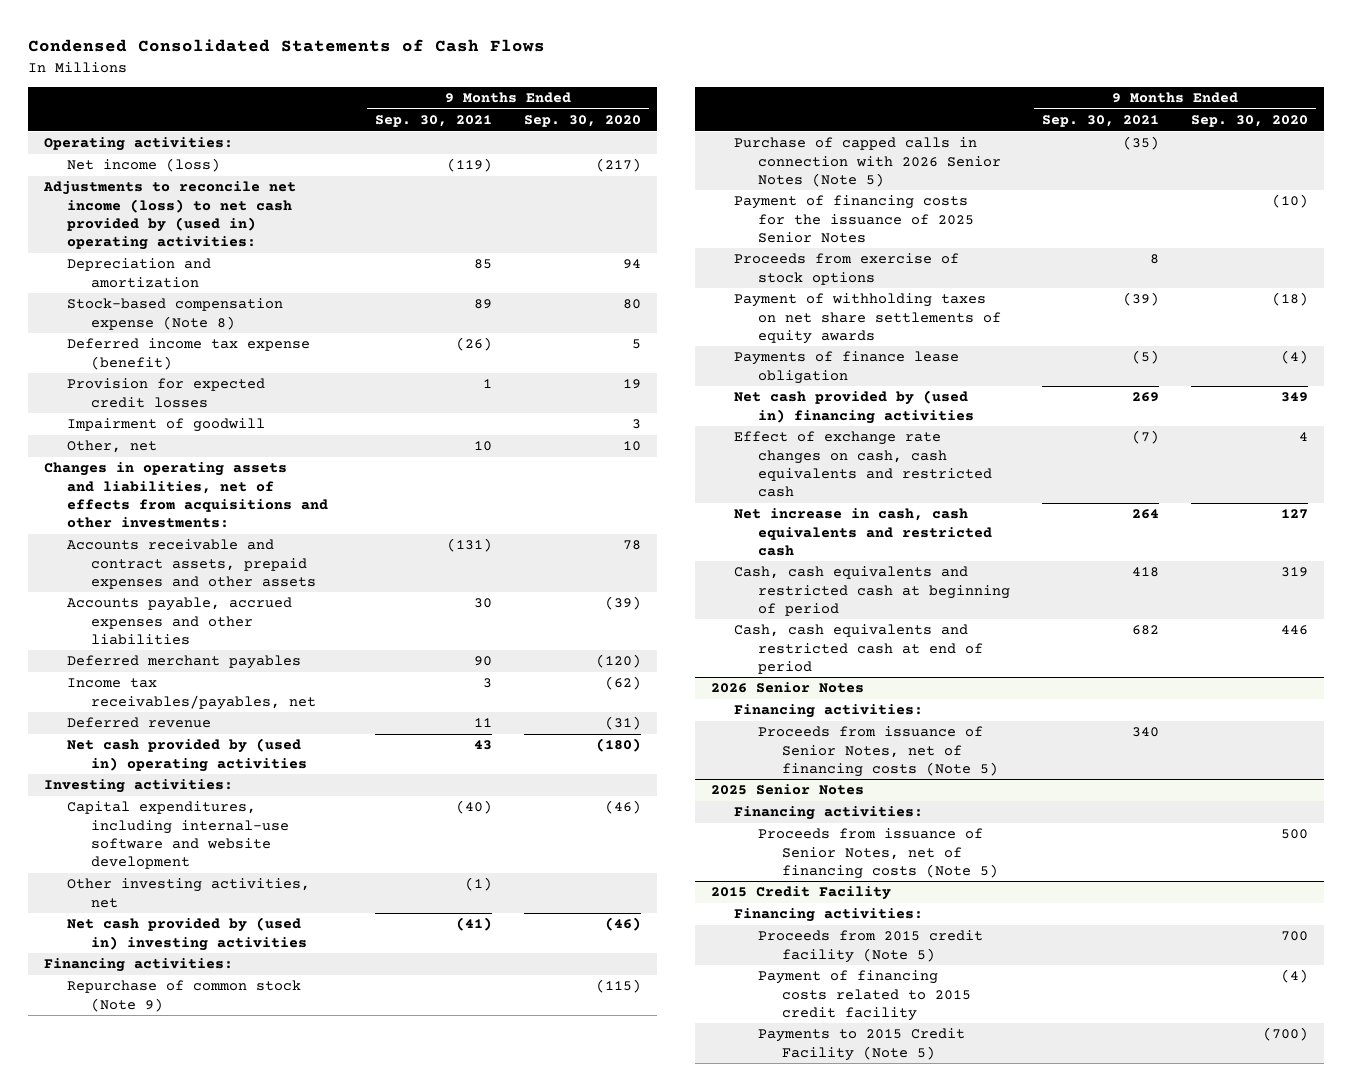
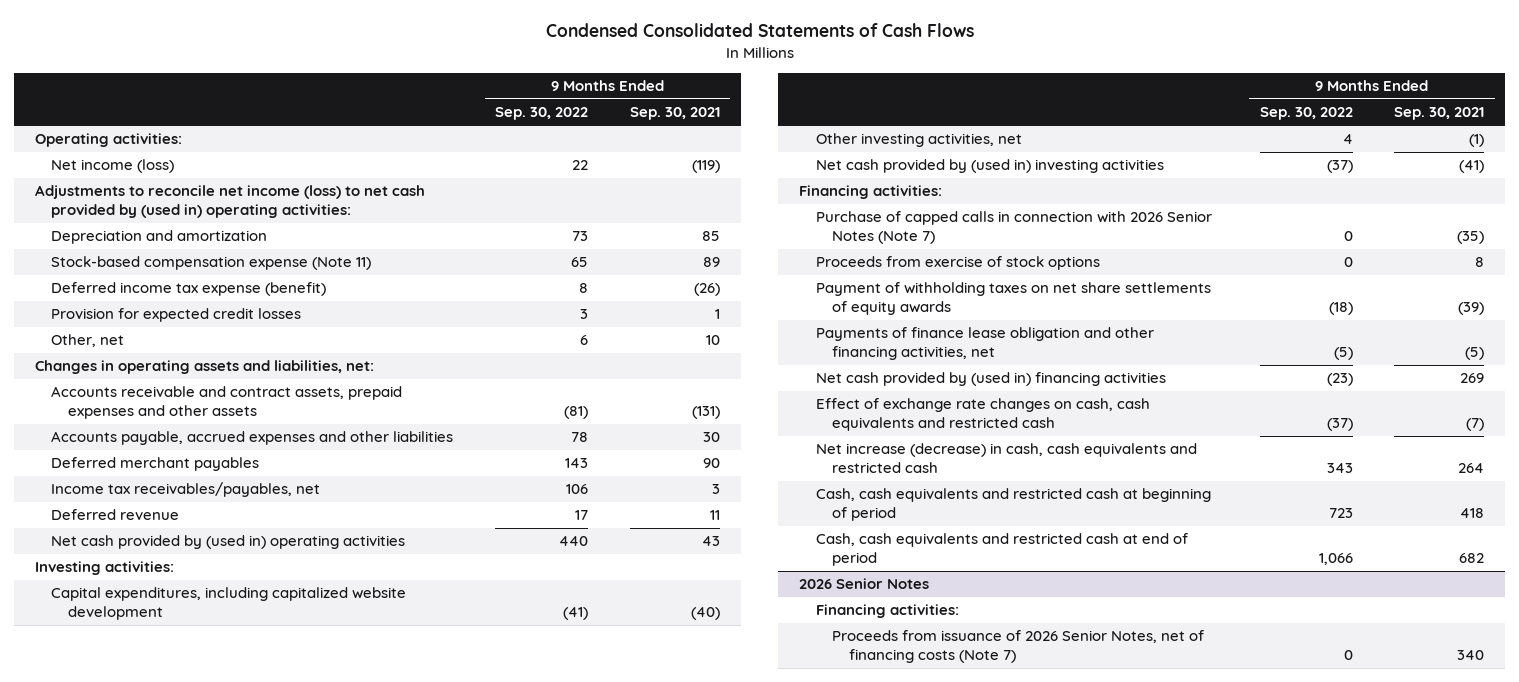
- | 9 Months Ended Sep. 30, 2021 | 9 Months Ended Sep. 30, 2020
+ | 9 Months Ended Sep. 30, 2022 | 9 Months Ended Sep. 30, 2021
- Stock-based compensation expense (Note 8) | 89 | 80
+ Stock-based compensation expense (Note 11) | 65 | 89
- Impairment of goodwill | | 3
- Changes in operating assets and liabilities, net of effects from acquisitions and other investments:
+ Changes in operating assets and liabilities, net:
- Capital expenditures, including internal-use software and website development | (40) | (46)
+ Capital expenditures, including capitalized website development | (41) | (40)
- Repurchase of common stock (Note 9) | | (115)
- Purchase of capped calls in connection with 2026 Senior Notes (Note 5) | (35) |
- Payment of financing costs for the issuance of 2025 Senior Notes | | (10)
+ Purchase of capped calls in connection with 2026 Senior Notes (Note 7) | 0 | (35)
- Payments of finance lease obligation | (5) | (4)
+ Payments of finance lease obligation and other financing activities, net | (5) | (5)
- Net increase in cash, cash equivalents and restricted cash | 264 | 127
+ Net increase (decrease) in cash, cash equivalents and restricted cash | 343 | 264
@ 2026 Senior Notes
- Proceeds from issuance of Senior Notes, net of financing costs (Note 5) | 340 |
- 2025 Senior Notes
- Financing activities:
- Proceeds from issuance of Senior Notes, net of financing costs (Note 5) | | 500
- 2015 Credit Facility
- Financing activities:
- Proceeds from 2015 credit facility (Note 5) | | 700
- Payment of financing costs related to 2015 credit facility | | (4)
- Payments to 2015 Credit Facility (Note 5) | | (700)
@ 2026 Senior Notes
+ Proceeds from issuance of 2026 Senior Notes, net of financing costs (Note 7) | 0 | 340

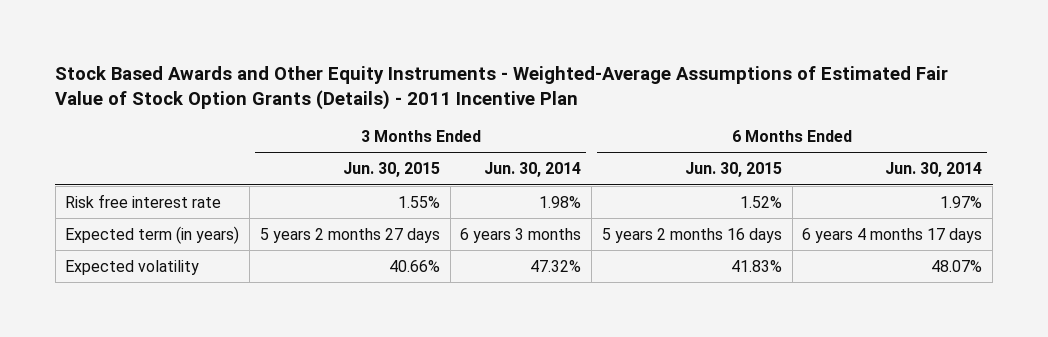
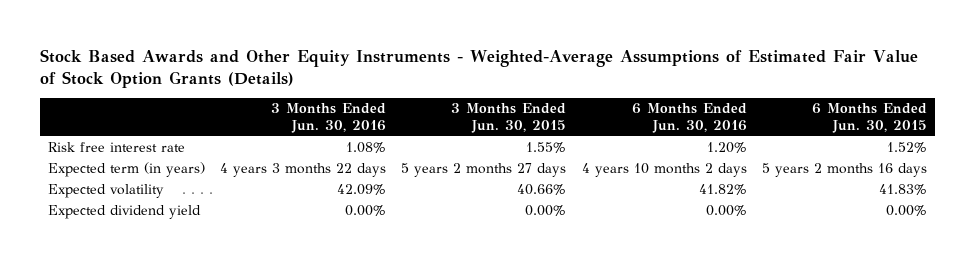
- Stock Based Awards and Other Equity Instruments - Weighted-Average Assumptions of Estimated Fair Value of Stock Option Grants (Details) - 2011 Incentive Plan
+ Stock Based Awards and Other Equity Instruments - Weighted-Average Assumptions of Estimated Fair Value of Stock Option Grants (Details)
- | 3 Months Ended Jun. 30, 2015 | 3 Months Ended Jun. 30, 2014 | 6 Months Ended Jun. 30, 2015 | 6 Months Ended Jun. 30, 2014
+ | 3 Months Ended Jun. 30, 2016 | 3 Months Ended Jun. 30, 2015 | 6 Months Ended Jun. 30, 2016 | 6 Months Ended Jun. 30, 2015
+ Expected dividend yield | 0.00% | 0.00% | 0.00% | 0.00%

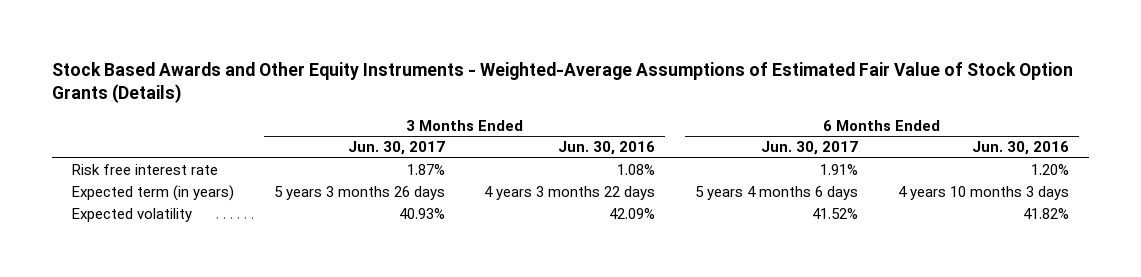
- | 3 Months Ended Jun. 30, 2016 | 3 Months Ended Jun. 30, 2015 | 6 Months Ended Jun. 30, 2016 | 6 Months Ended Jun. 30, 2015
+ | 3 Months Ended Jun. 30, 2017 | 3 Months Ended Jun. 30, 2016 | 6 Months Ended Jun. 30, 2017 | 6 Months Ended Jun. 30, 2016
- Expected term (in years) | 4 years 3 months 22 days | 5 years 2 months 27 days | 4 years 10 months 2 days | 5 years 2 months 16 days
+ Expected term (in years) | 5 years 3 months 26 days | 4 years 3 months 22 days | 5 years 4 months 6 days | 4 years 10 months 3 days
- Expected dividend yield | 0.00% | 0.00% | 0.00% | 0.00%

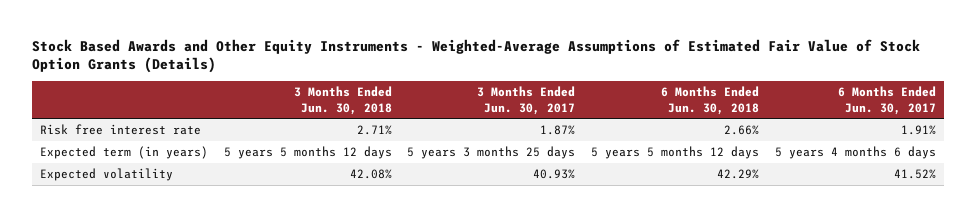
- | 3 Months Ended Jun. 30, 2017 | 3 Months Ended Jun. 30, 2016 | 6 Months Ended Jun. 30, 2017 | 6 Months Ended Jun. 30, 2016
+ | 3 Months Ended Jun. 30, 2018 | 3 Months Ended Jun. 30, 2017 | 6 Months Ended Jun. 30, 2018 | 6 Months Ended Jun. 30, 2017
- Expected term (in years) | 5 years 3 months 26 days | 4 years 3 months 22 days | 5 years 4 months 6 days | 4 years 10 months 3 days
+ Expected term (in years) | 5 years 5 months 12 days | 5 years 3 months 25 days | 5 years 5 months 12 days | 5 years 4 months 6 days

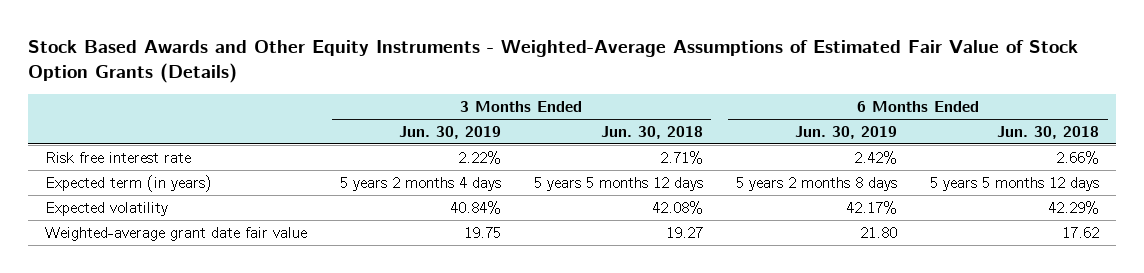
- | 3 Months Ended Jun. 30, 2018 | 3 Months Ended Jun. 30, 2017 | 6 Months Ended Jun. 30, 2018 | 6 Months Ended Jun. 30, 2017
+ | 3 Months Ended Jun. 30, 2019 | 3 Months Ended Jun. 30, 2018 | 6 Months Ended Jun. 30, 2019 | 6 Months Ended Jun. 30, 2018
+ Weighted-average grant date fair value | 19.75 | 19.27 | 21.80 | 17.62

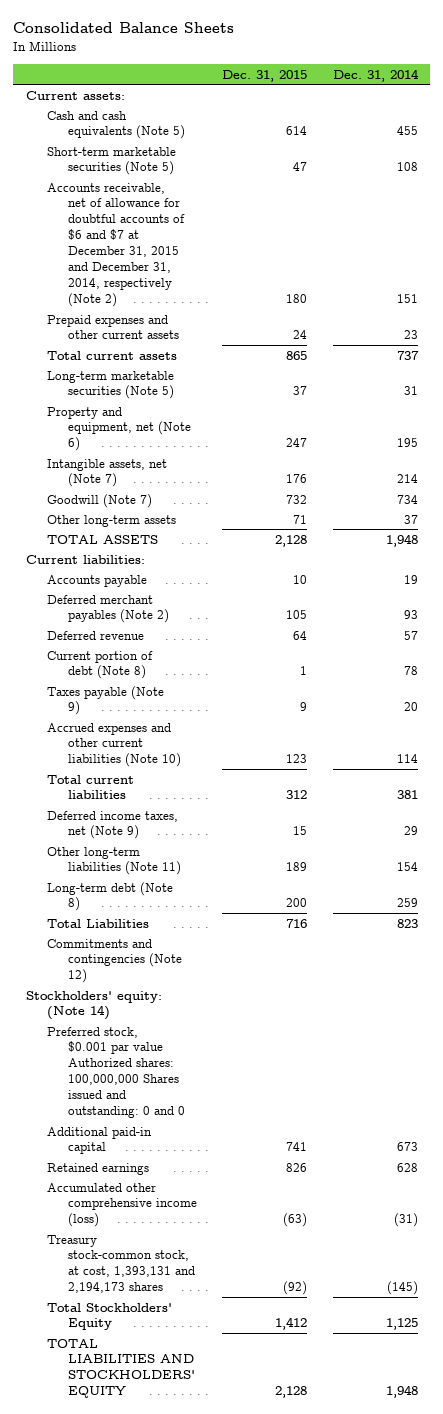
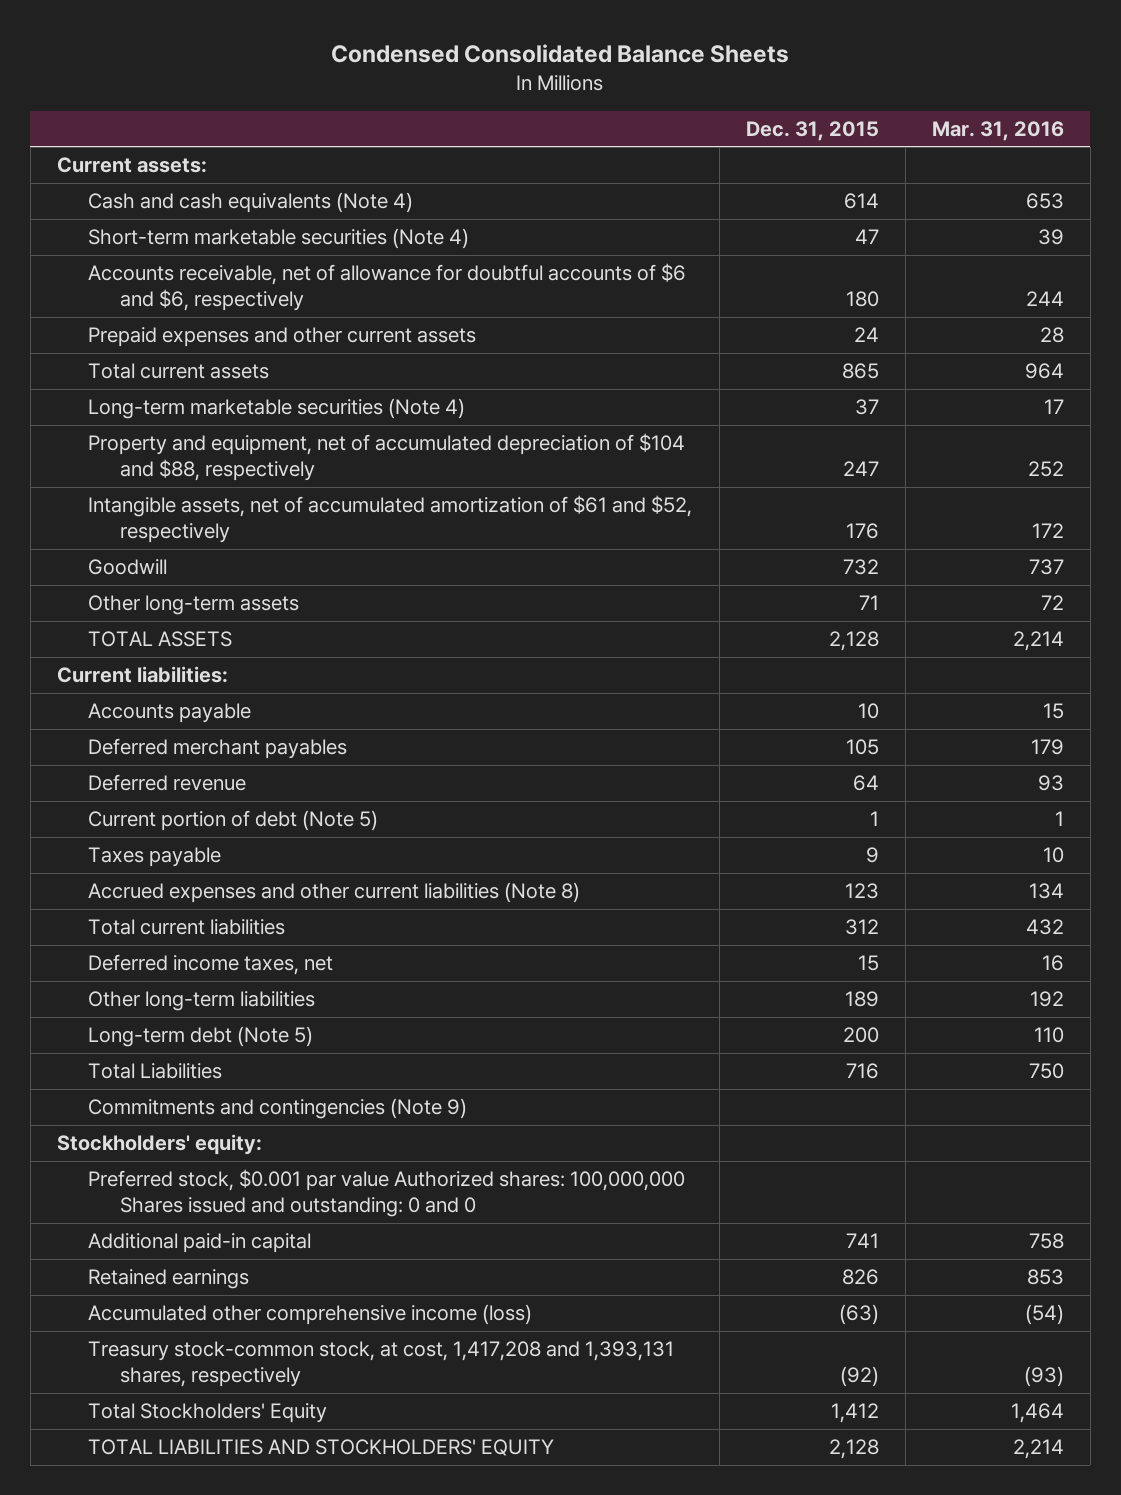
- Consolidated Balance Sheets
+ Condensed Consolidated Balance Sheets
- | Dec. 31, 2015 | Dec. 31, 2014
+ | Dec. 31, 2015 | Mar. 31, 2016
- Cash and cash equivalents (Note 5) | 614 | 455
- Short-term marketable securities (Note 5) | 47 | 108
- Accounts receivable, net of allowance for doubtful accounts of $6 and $7 at December 31, 2015 and December 31, 2014, respectively (Note 2) | 180 | 151
+ Cash and cash equivalents (Note 4) | 614 | 653
+ Short-term marketable securities (Note 4) | 47 | 39
+ Accounts receivable, net of allowance for doubtful accounts of $6 and $6, respectively | 180 | 244
- Long-term marketable securities (Note 5) | 37 | 31
- Property and equipment, net (Note 6) | 247 | 195
- Intangible assets, net (Note 7) | 176 | 214
- Goodwill (Note 7) | 732 | 734
+ Long-term marketable securities (Note 4) | 37 | 17
+ Property and equipment, net of accumulated depreciation of $104 and $88, respectively | 247 | 252
+ Intangible assets, net of accumulated amortization of $61 and $52, respectively | 176 | 172
+ Goodwill | 732 | 737
- Deferred merchant payables (Note 2) | 105 | 93
+ Deferred merchant payables | 105 | 179
- Current portion of debt (Note 8) | 1 | 78
- Taxes payable (Note 9) | 9 | 20
- Accrued expenses and other current liabilities (Note 10) | 123 | 114
+ Current portion of debt (Note 5) | 1 | 1
+ Taxes payable | 9 | 10
+ Accrued expenses and other current liabilities (Note 8) | 123 | 134
- Deferred income taxes, net (Note 9) | 15 | 29
- Other long-term liabilities (Note 11) | 189 | 154
- Long-term debt (Note 8) | 200 | 259
+ Deferred income taxes, net | 15 | 16
+ Other long-term liabilities | 189 | 192
+ Long-term debt (Note 5) | 200 | 110
- Commitments and contingencies (Note 12)
- Stockholders' equity: (Note 14)
+ Commitments and contingencies (Note 9)
+ Stockholders' equity:
- Treasury stock-common stock, at cost, 1,393,131 and 2,194,173 shares | (92) | (145)
+ Treasury stock-common stock, at cost, 1,417,208 and 1,393,131 shares, respectively | (92) | (93)

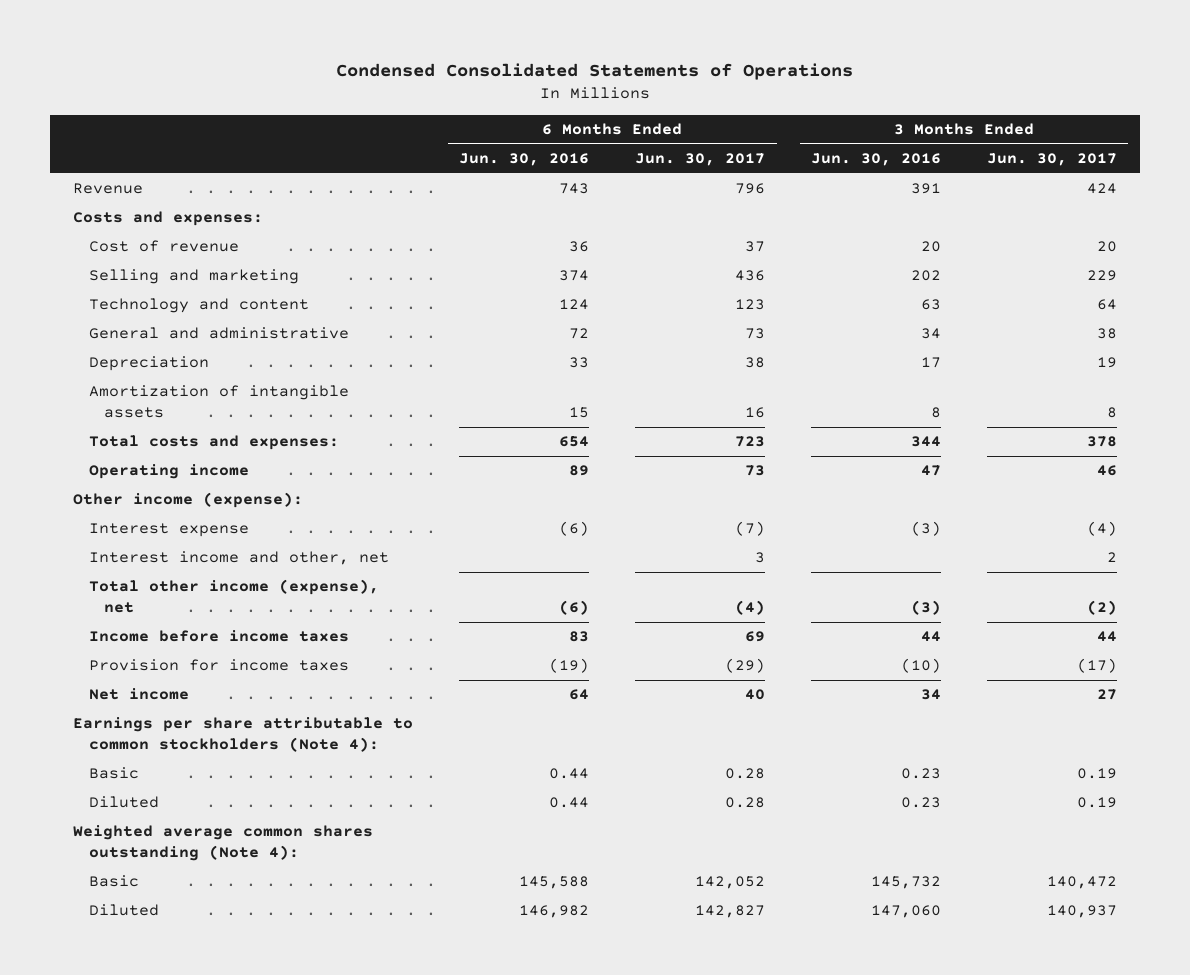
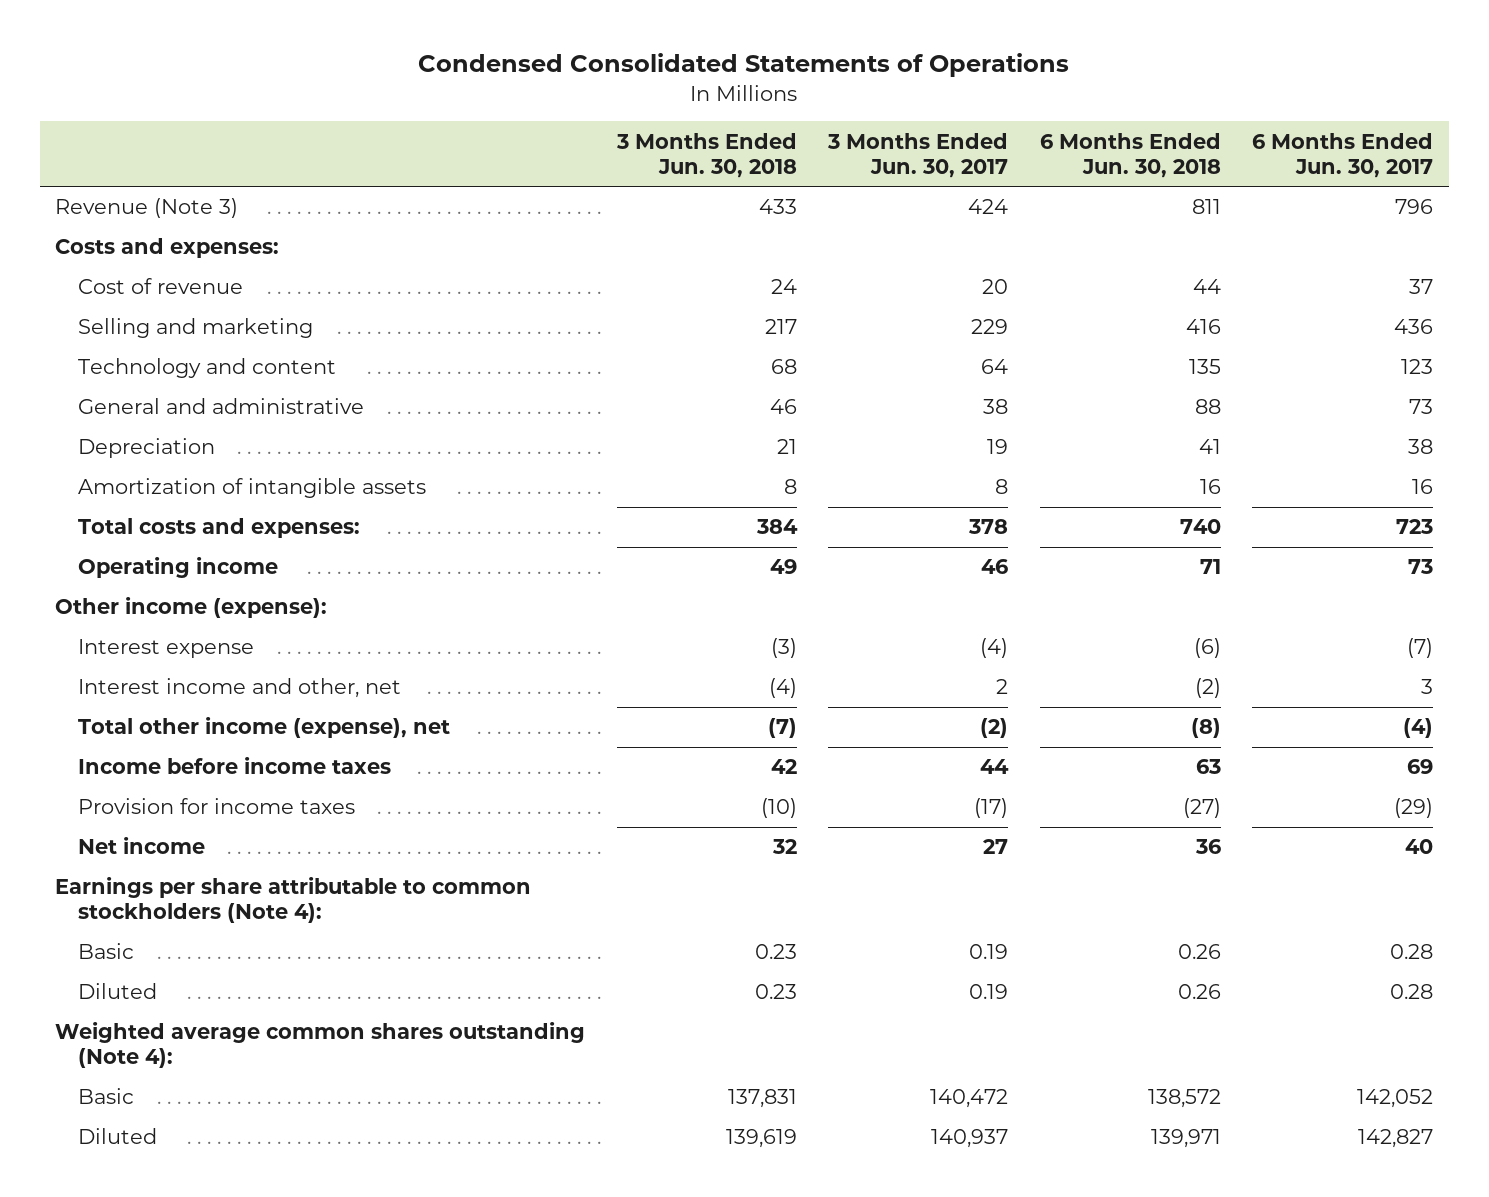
- | 6 Months Ended Jun. 30, 2016 | 6 Months Ended Jun. 30, 2017 | 3 Months Ended Jun. 30, 2016 | 3 Months Ended Jun. 30, 2017
+ | 3 Months Ended Jun. 30, 2018 | 3 Months Ended Jun. 30, 2017 | 6 Months Ended Jun. 30, 2018 | 6 Months Ended Jun. 30, 2017
- Revenue | 743 | 796 | 391 | 424
+ Revenue (Note 3) | 433 | 424 | 811 | 796

